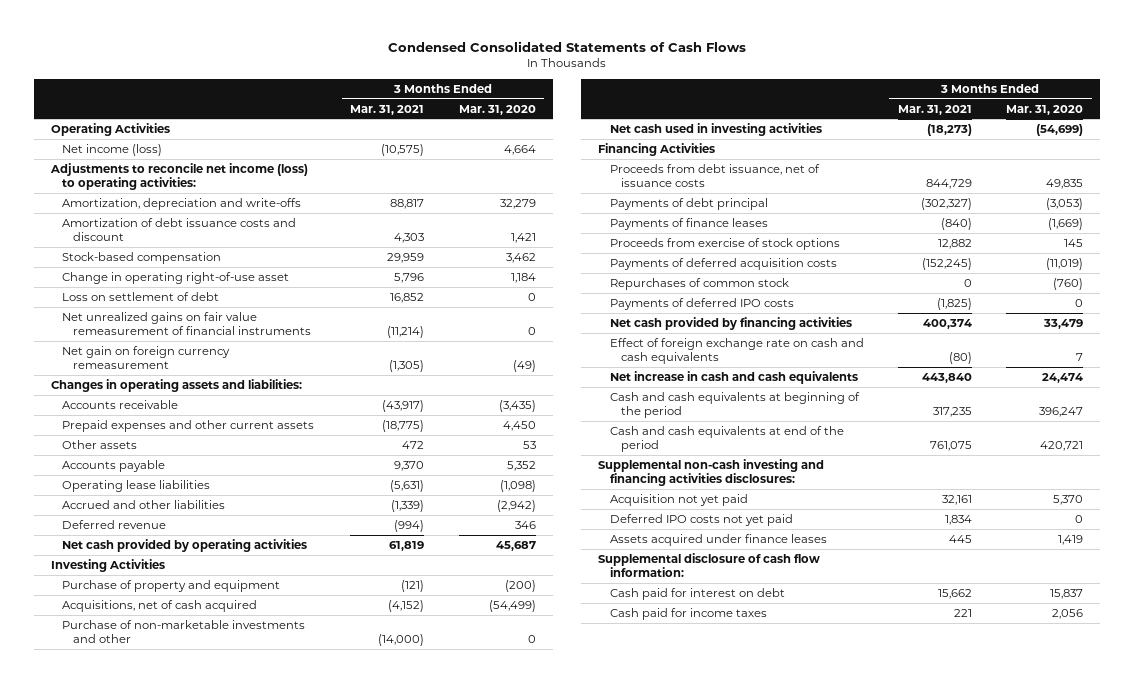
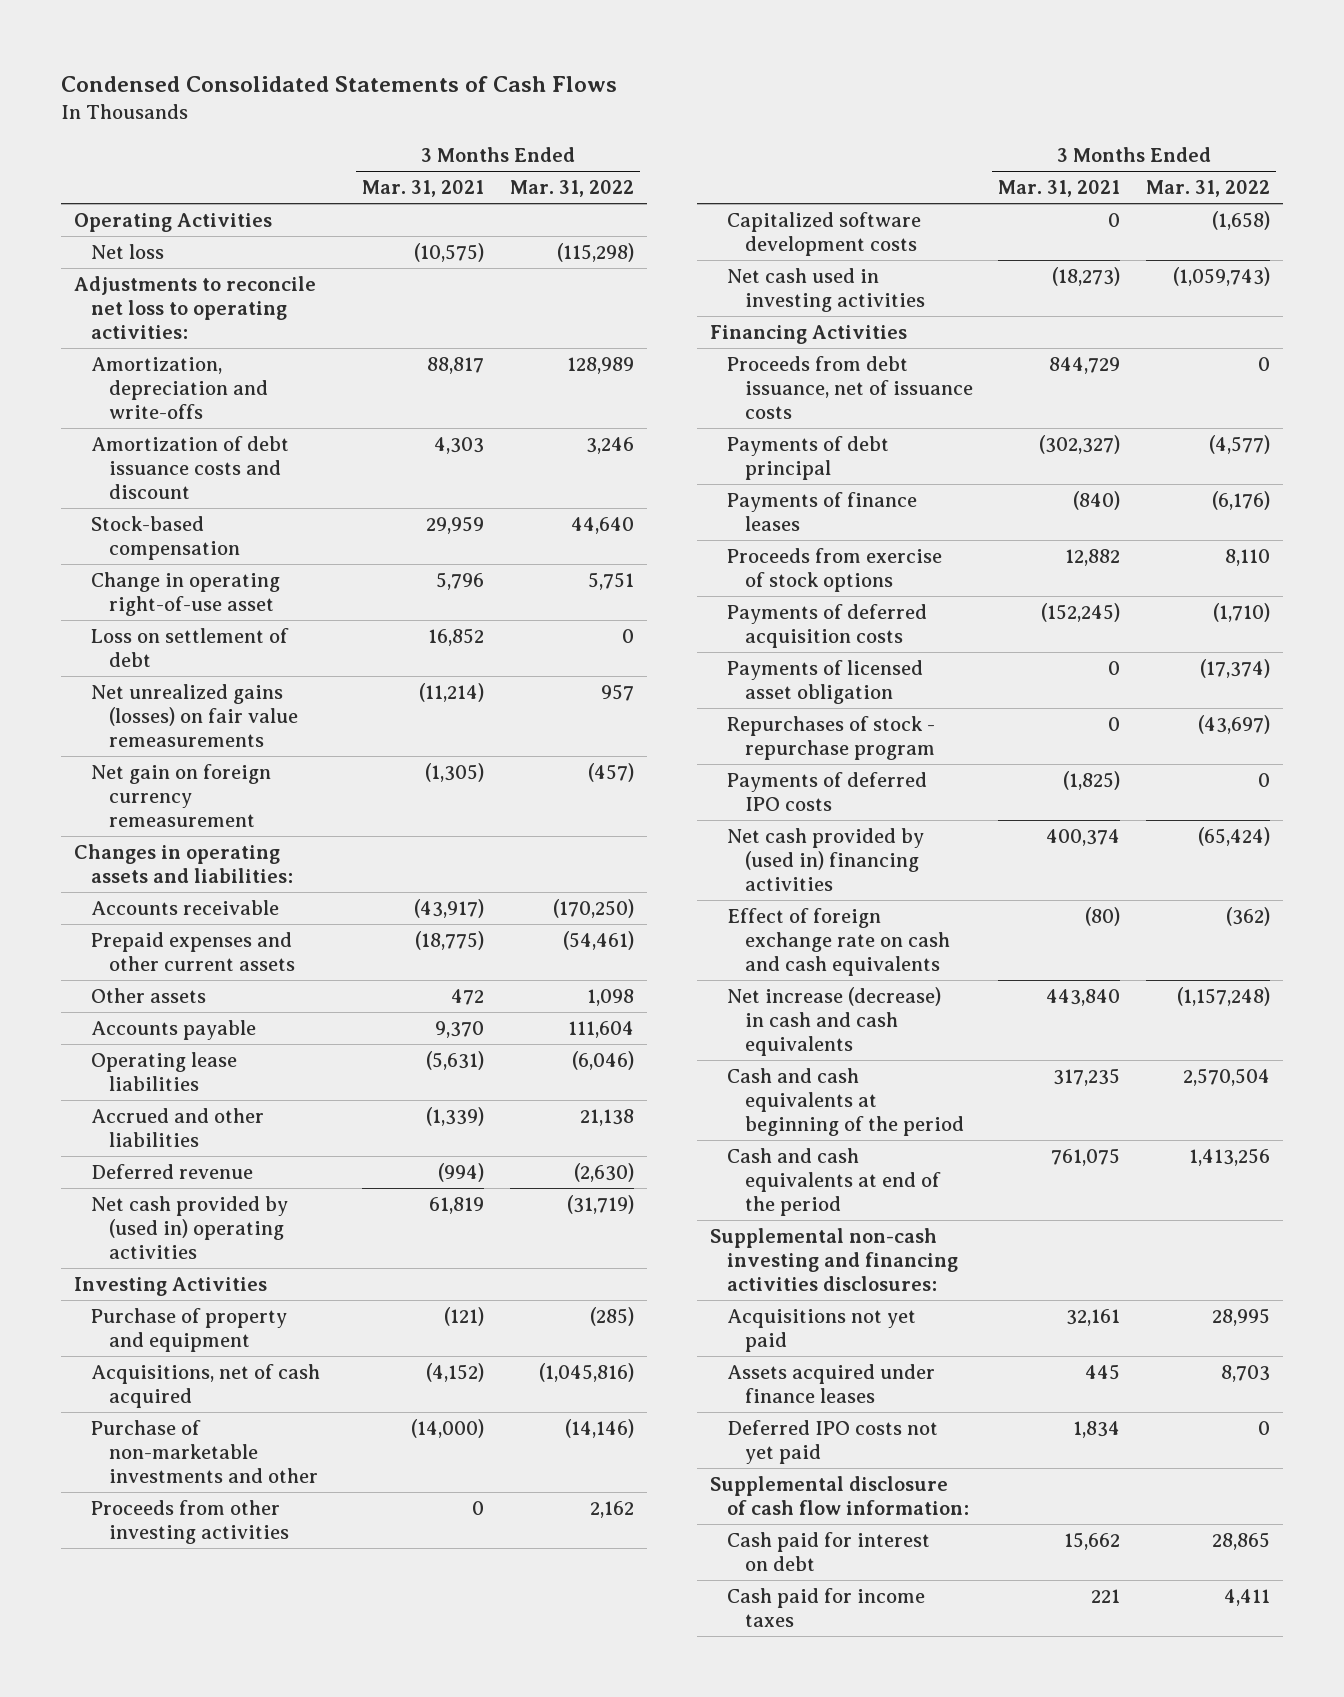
- | 3 Months Ended Mar. 31, 2021 | 3 Months Ended Mar. 31, 2020
+ | 3 Months Ended Mar. 31, 2021 | 3 Months Ended Mar. 31, 2022
- Net income (loss) | (10,575) | 4,664
- Adjustments to reconcile net income (loss) to operating activities:
+ Net loss | (10,575) | (115,298)
+ Adjustments to reconcile net loss to operating activities:
- Net unrealized gains on fair value remeasurement of financial instruments | (11,214) | 0
+ Net unrealized gains (losses) on fair value remeasurements | (11,214) | 957
- Net cash provided by operating activities | 61,819 | 45,687
+ Net cash provided by (used in) operating activities | 61,819 | (31,719)
+ Proceeds from other investing activities | 0 | 2,162
+ Capitalized software development costs | 0 | (1,658)
- Repurchases of common stock | 0 | (760)
+ Payments of licensed asset obligation | 0 | (17,374)
+ Repurchases of stock - repurchase program | 0 | (43,697)
- Net cash provided by financing activities | 400,374 | 33,479
+ Net cash provided by (used in) financing activities | 400,374 | (65,424)
- Net increase in cash and cash equivalents | 443,840 | 24,474
+ Net increase (decrease) in cash and cash equivalents | 443,840 | (1,157,248)
- Acquisition not yet paid | 32,161 | 5,370
+ Acquisitions not yet paid | 32,161 | 28,995
moved down: Deferred IPO costs not yet paid | 1,834 | 0

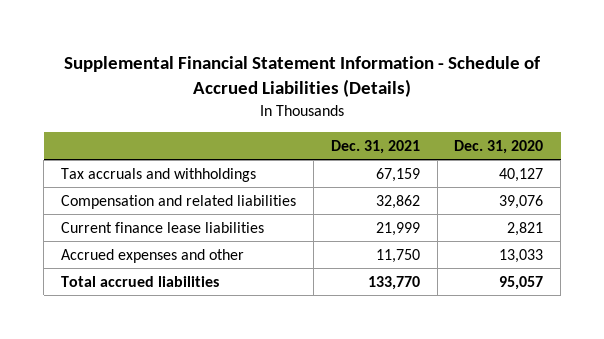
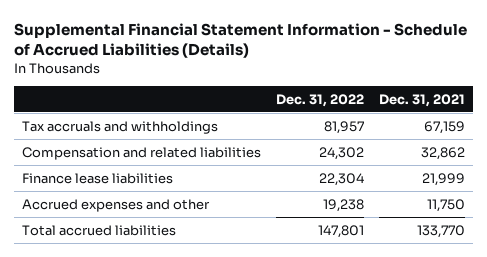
- | Dec. 31, 2021 | Dec. 31, 2020
+ | Dec. 31, 2022 | Dec. 31, 2021
- Current finance lease liabilities | 21,999 | 2,821
+ Finance lease liabilities | 22,304 | 21,999

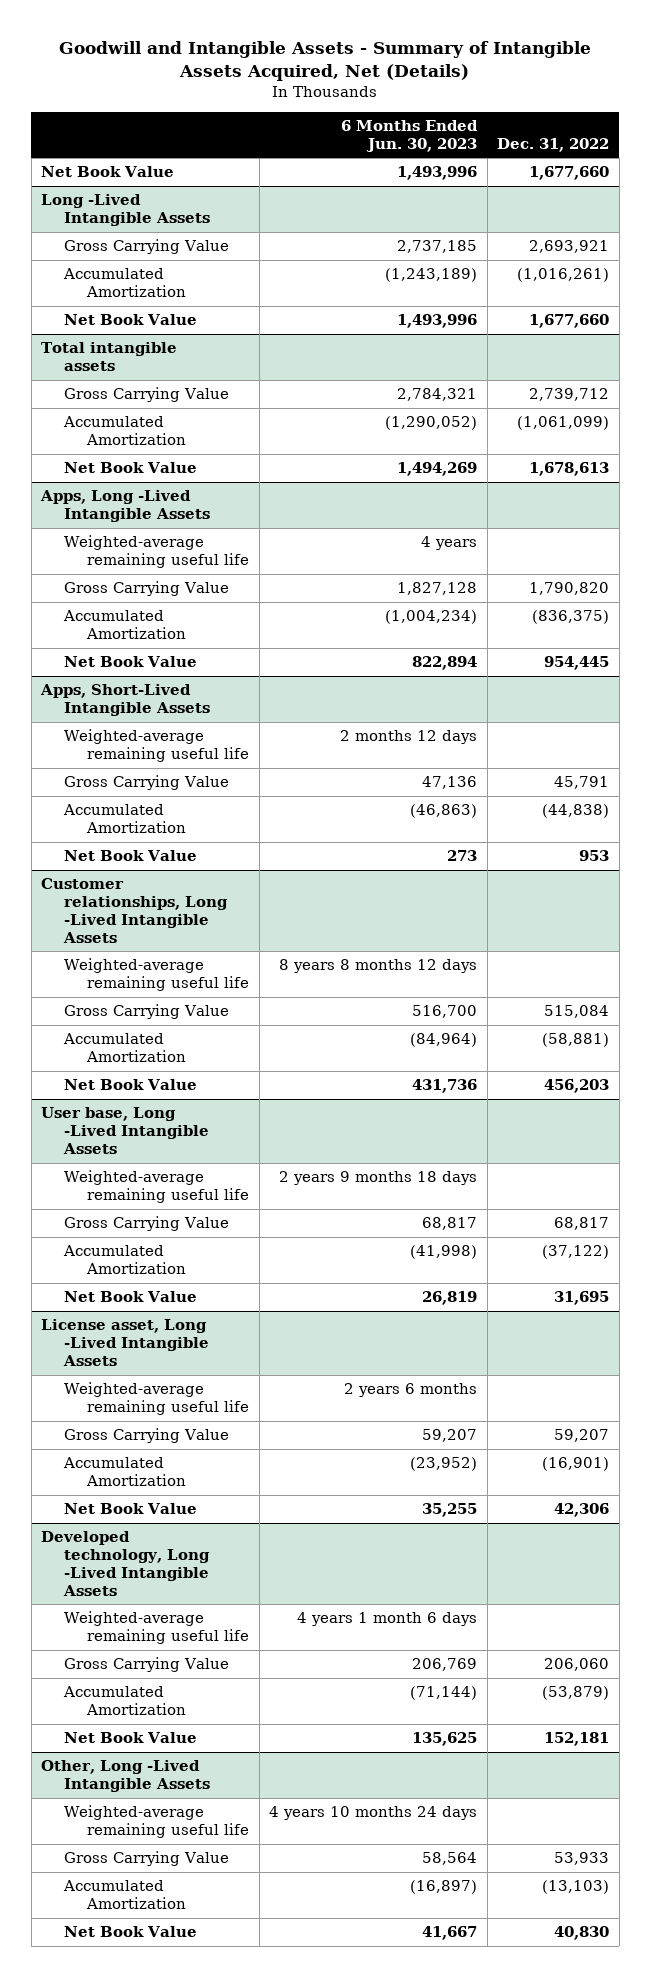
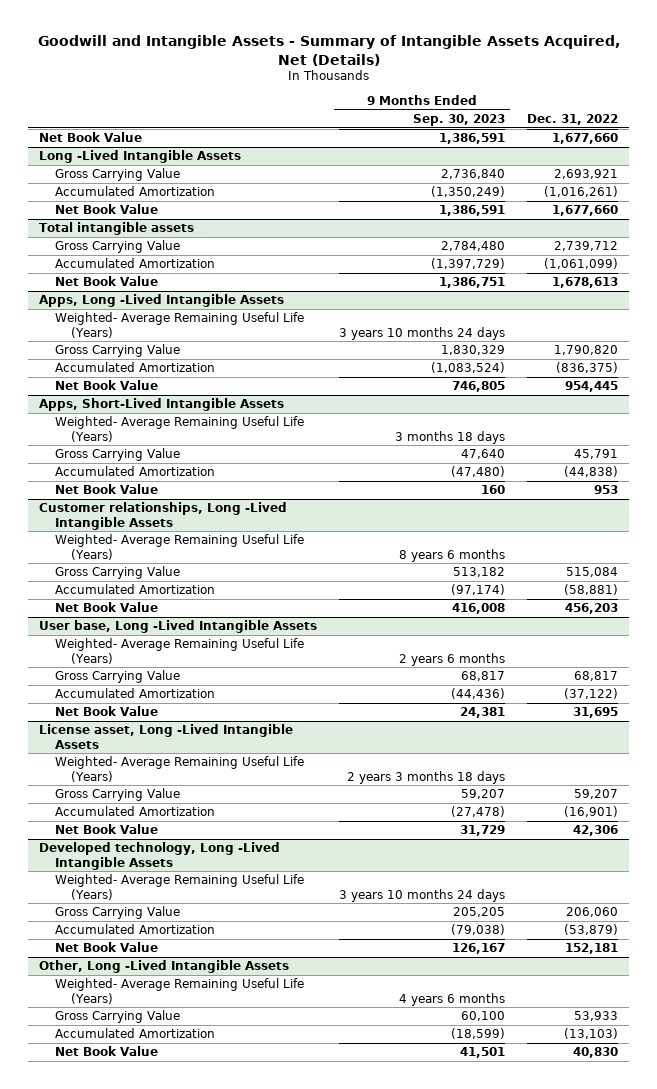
- | 6 Months Ended Jun. 30, 2023 | Dec. 31, 2022
+ | 9 Months Ended Sep. 30, 2023 | Dec. 31, 2022
@ Apps, Long -Lived Intangible Assets
- Weighted-average remaining useful life | 4 years |
+ Weighted- Average Remaining Useful Life (Years) | 3 years 10 months 24 days |
@ Apps, Short-Lived Intangible Assets
- Weighted-average remaining useful life | 2 months 12 days |
+ Weighted- Average Remaining Useful Life (Years) | 3 months 18 days |
@ Customer relationships, Long -Lived Intangible Assets
- Weighted-average remaining useful life | 8 years 8 months 12 days |
+ Weighted- Average Remaining Useful Life (Years) | 8 years 6 months |
@ User base, Long -Lived Intangible Assets
- Weighted-average remaining useful life | 2 years 9 months 18 days |
+ Weighted- Average Remaining Useful Life (Years) | 2 years 6 months |
@ License asset, Long -Lived Intangible Assets
- Weighted-average remaining useful life | 2 years 6 months |
+ Weighted- Average Remaining Useful Life (Years) | 2 years 3 months 18 days |
@ Developed technology, Long -Lived Intangible Assets
- Weighted-average remaining useful life | 4 years 1 month 6 days |
+ Weighted- Average Remaining Useful Life (Years) | 3 years 10 months 24 days |
@ Other, Long -Lived Intangible Assets
- Weighted-average remaining useful life | 4 years 10 months 24 days |
+ Weighted- Average Remaining Useful Life (Years) | 4 years 6 months |

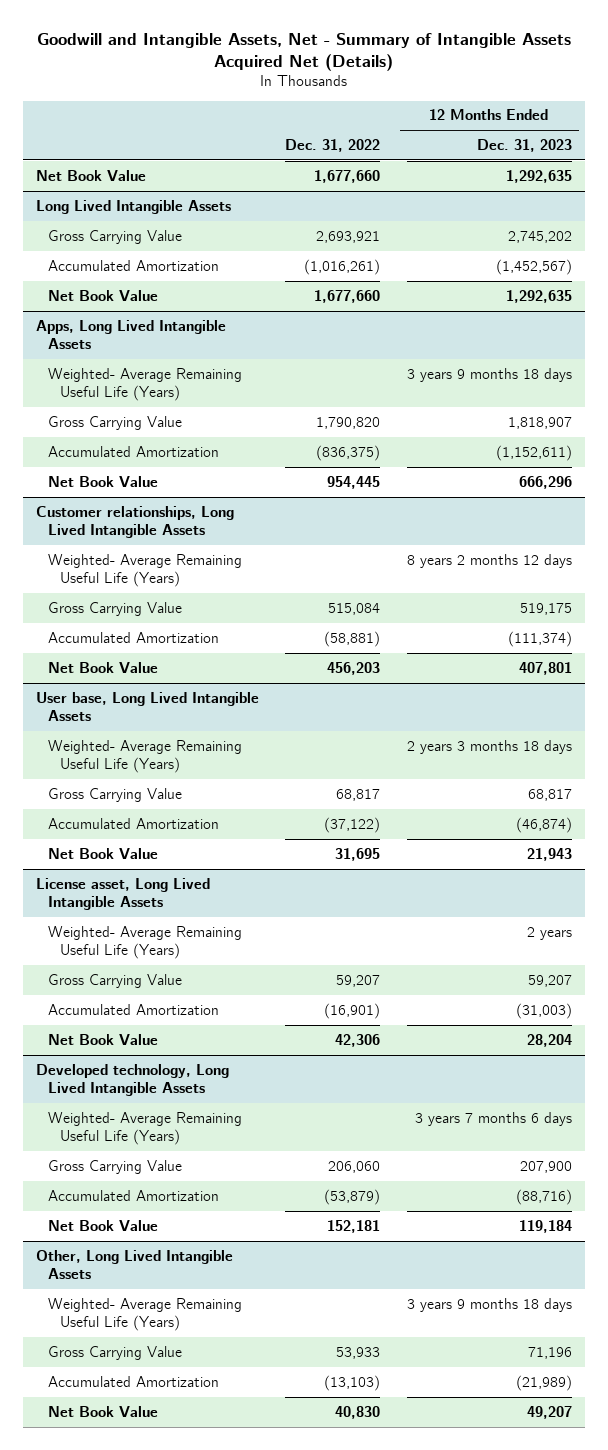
- Goodwill and Intangible Assets - Summary of Intangible Assets Acquired, Net (Details)
+ Goodwill and Intangible Assets, Net - Summary of Intangible Assets Acquired Net (Details)
- | 9 Months Ended Sep. 30, 2023 | Dec. 31, 2022
+ | Dec. 31, 2022 | 12 Months Ended Dec. 31, 2023
- Long -Lived Intangible Assets
+ Long Lived Intangible Assets
- Total intangible assets
- Gross Carrying Value | 2,784,480 | 2,739,712
- Accumulated Amortization | (1,397,729) | (1,061,099)
- Net Book Value | 1,386,751 | 1,678,613
- Apps, Long -Lived Intangible Assets
+ Apps, Long Lived Intangible Assets
- Apps, Short-Lived Intangible Assets
- Weighted- Average Remaining Useful Life (Years) | 3 months 18 days |
- Gross Carrying Value | 47,640 | 45,791
- Accumulated Amortization | (47,480) | (44,838)
- Net Book Value | 160 | 953
- Customer relationships, Long -Lived Intangible Assets
+ Customer relationships, Long Lived Intangible Assets
- User base, Long -Lived Intangible Assets
+ User base, Long Lived Intangible Assets
- License asset, Long -Lived Intangible Assets
+ License asset, Long Lived Intangible Assets
- Developed technology, Long -Lived Intangible Assets
+ Developed technology, Long Lived Intangible Assets
- Other, Long -Lived Intangible Assets
+ Other, Long Lived Intangible Assets

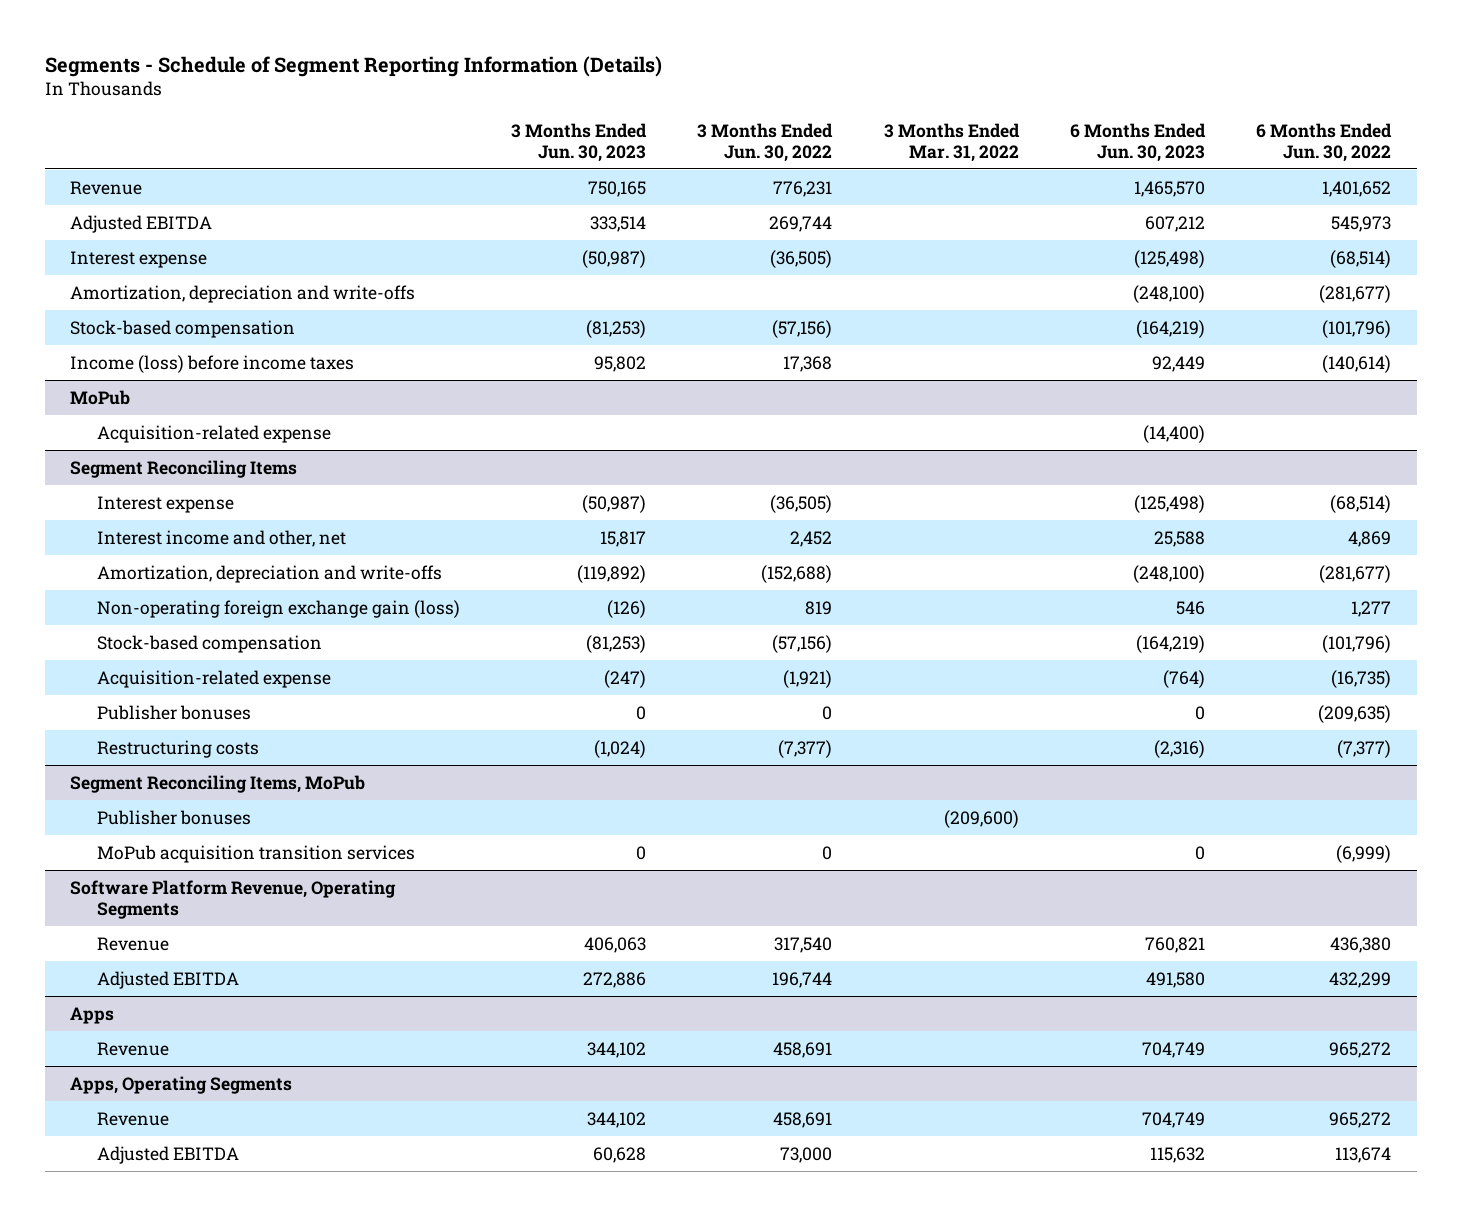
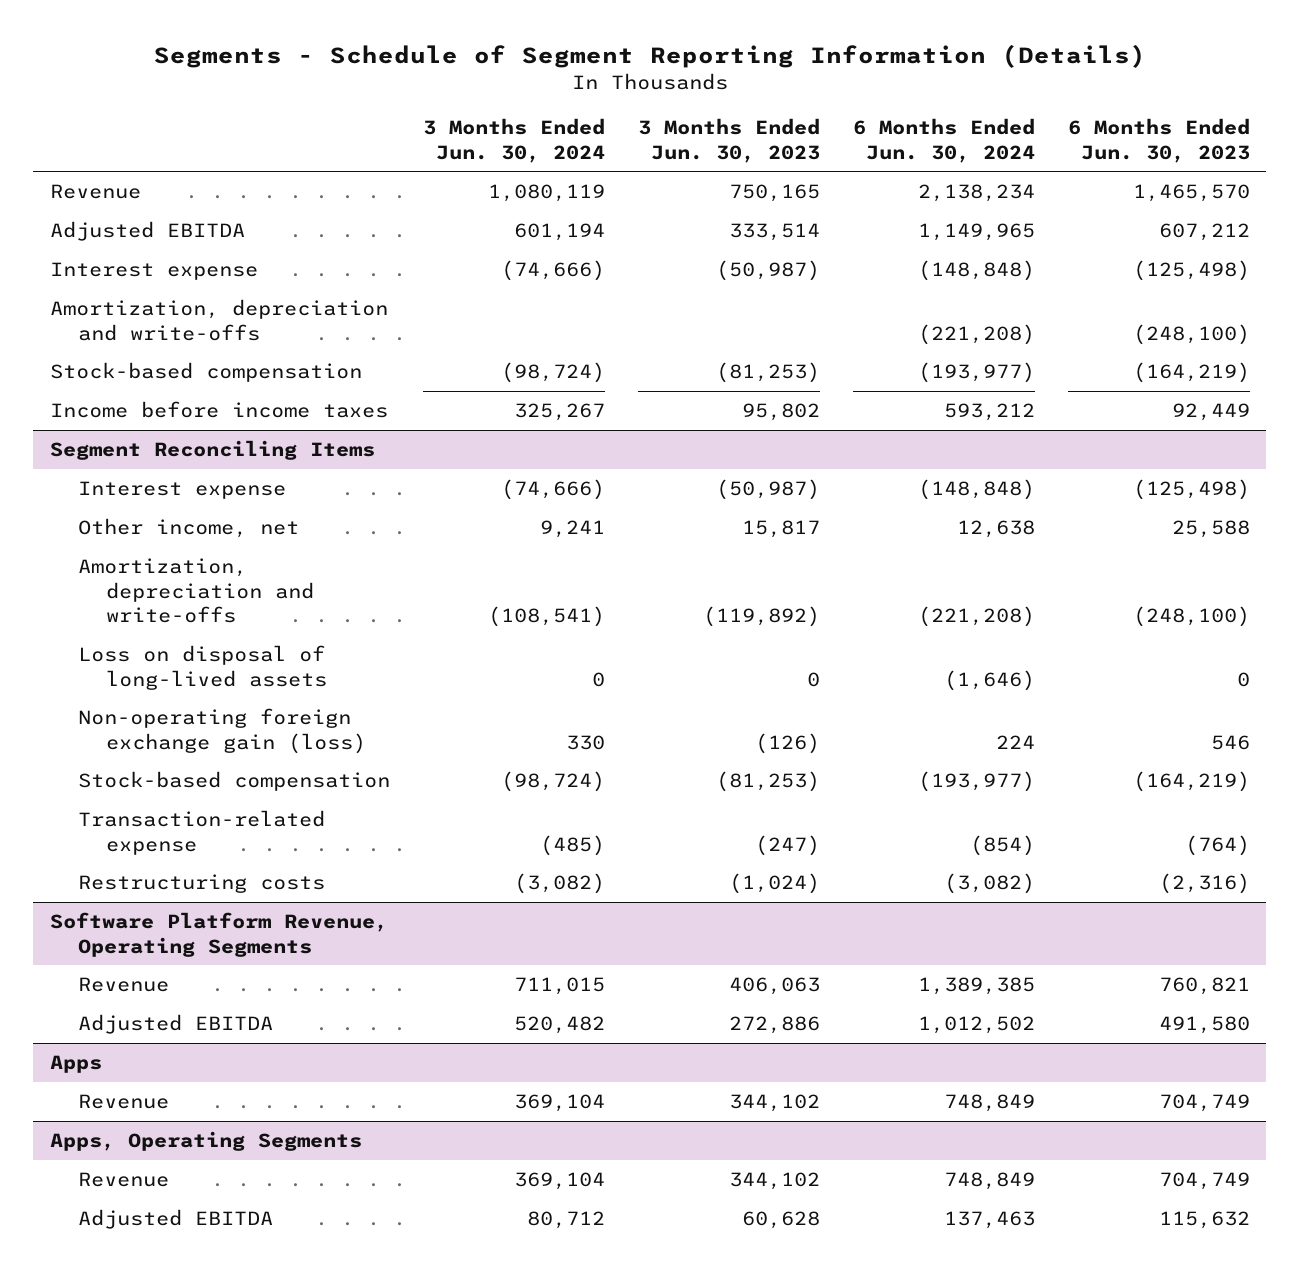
- | 3 Months Ended Jun. 30, 2023 | 3 Months Ended Jun. 30, 2022 | 3 Months Ended Mar. 31, 2022 | 6 Months Ended Jun. 30, 2023 | 6 Months Ended Jun. 30, 2022
+ | 3 Months Ended Jun. 30, 2024 | 3 Months Ended Jun. 30, 2023 | 6 Months Ended Jun. 30, 2024 | 6 Months Ended Jun. 30, 2023
- Income (loss) before income taxes | 95,802 | 17,368 | | 92,449 | (140,614)
- MoPub
- Acquisition-related expense | | | | (14,400) |
+ Income before income taxes | 325,267 | 95,802 | 593,212 | 92,449
@ Segment Reconciling Items
- Interest income and other, net | 15,817 | 2,452 | | 25,588 | 4,869
+ Other income, net | 9,241 | 15,817 | 12,638 | 25,588
+ Loss on disposal of long-lived assets | 0 | 0 | (1,646) | 0
- Acquisition-related expense | (247) | (1,921) | | (764) | (16,735)
- Publisher bonuses | 0 | 0 | | 0 | (209,635)
+ Transaction-related expense | (485) | (247) | (854) | (764)
- Segment Reconciling Items, MoPub
- Publisher bonuses | | | (209,600) | |
- MoPub acquisition transition services | 0 | 0 | | 0 | (6,999)

